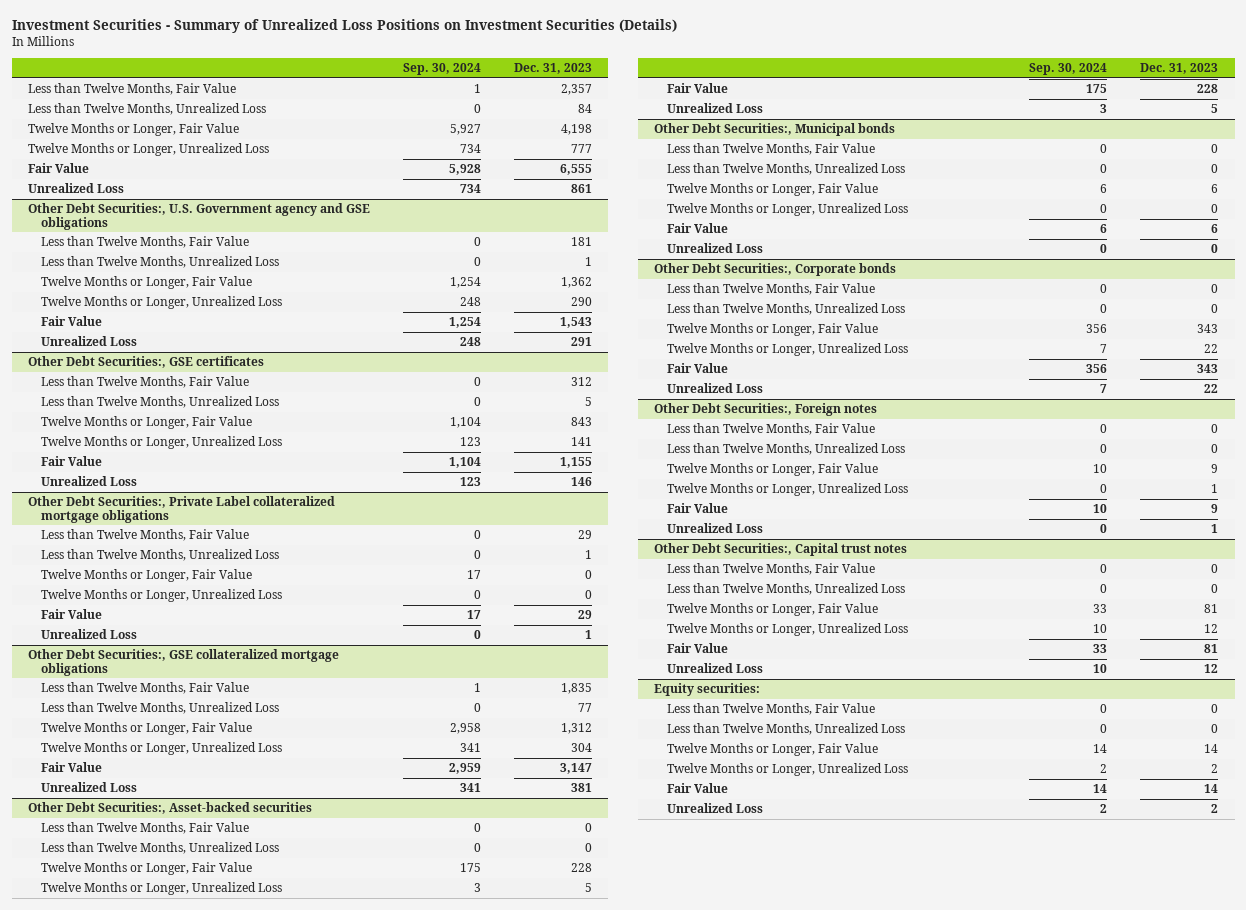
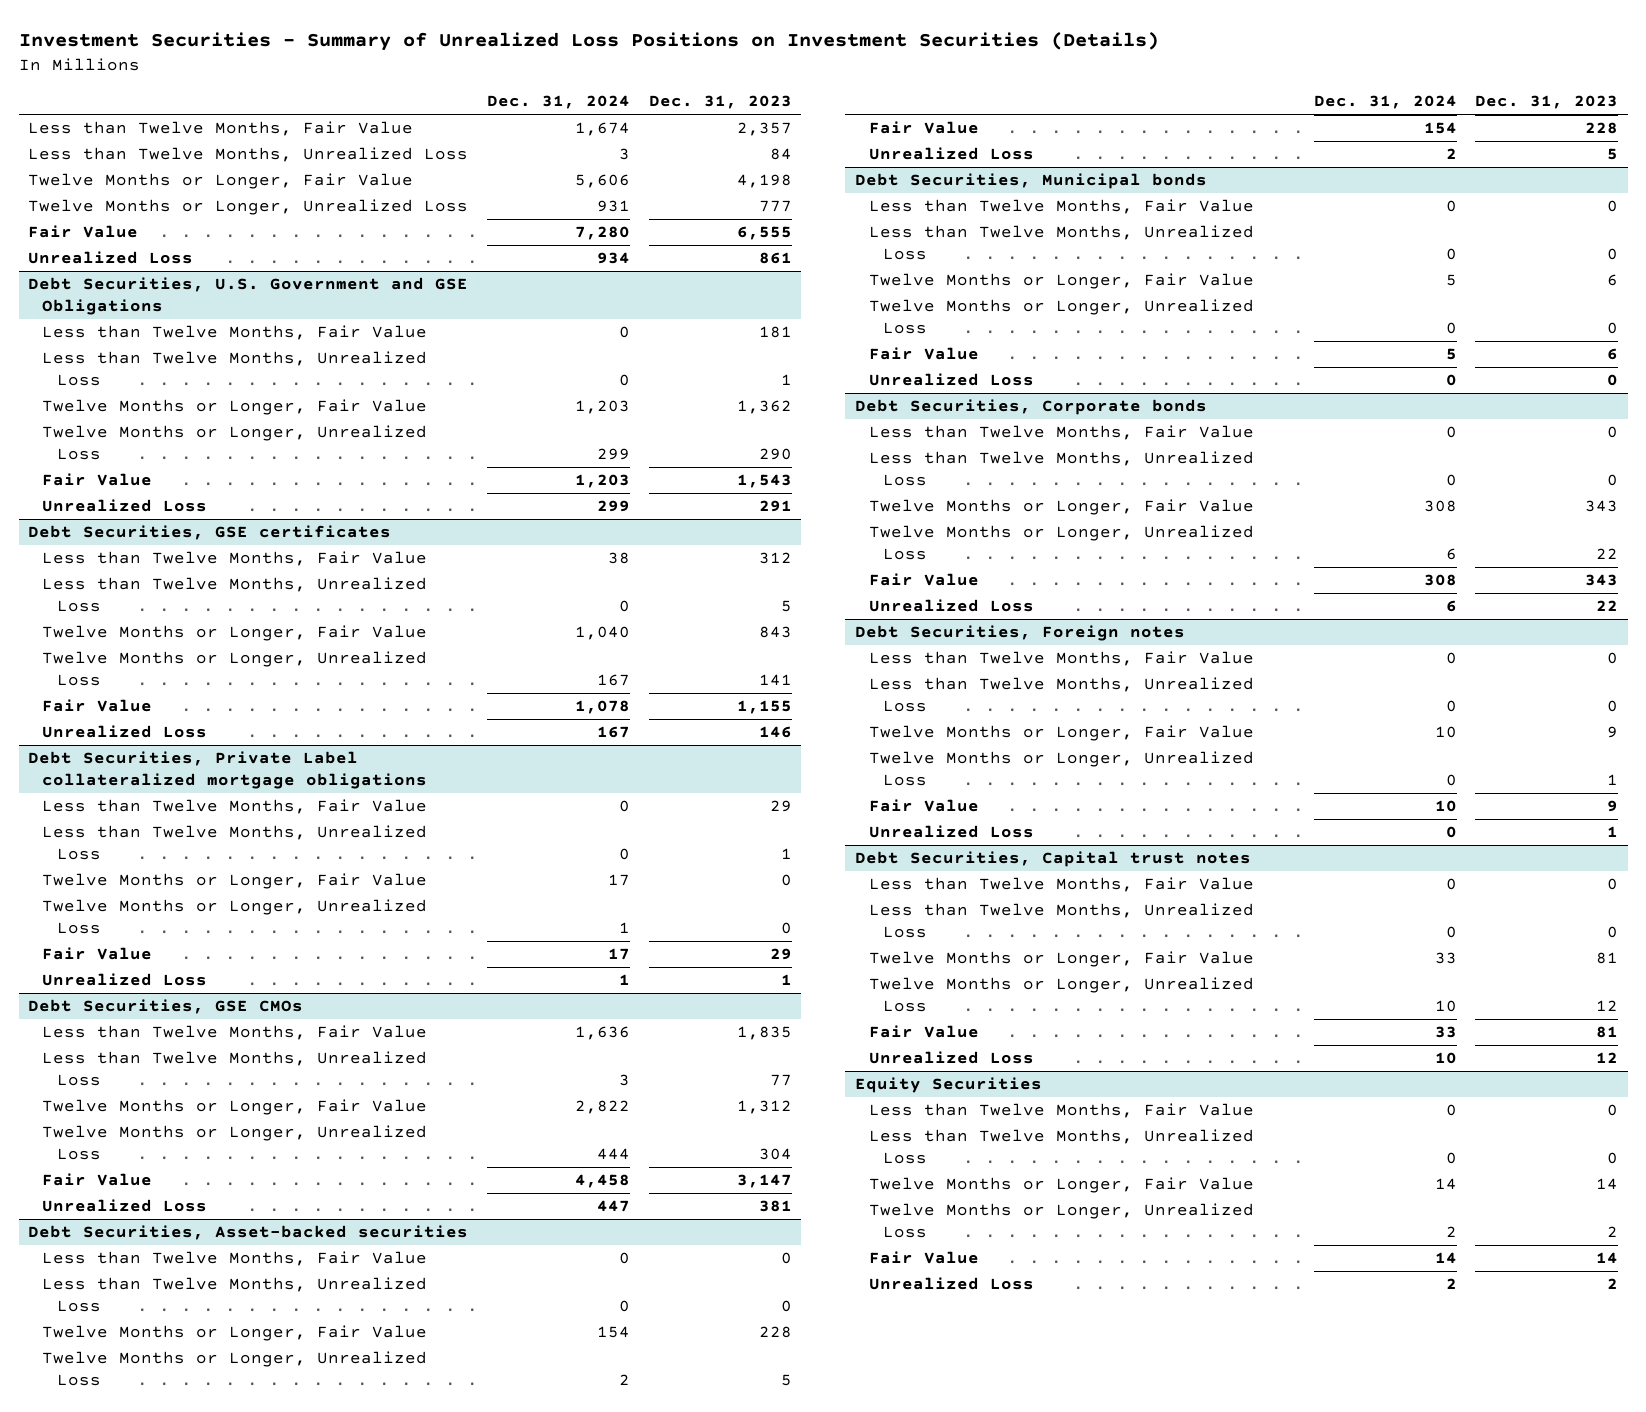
- | Sep. 30, 2024 | Dec. 31, 2023
+ | Dec. 31, 2024 | Dec. 31, 2023
- Other Debt Securities:, U.S. Government agency and GSE obligations
+ Debt Securities, U.S. Government and GSE Obligations
- Other Debt Securities:, GSE certificates
+ Debt Securities, GSE certificates
- Other Debt Securities:, Private Label collateralized mortgage obligations
+ Debt Securities, Private Label collateralized mortgage obligations
- Other Debt Securities:, GSE collateralized mortgage obligations
+ Debt Securities, GSE CMOs
- Other Debt Securities:, Asset-backed securities
+ Debt Securities, Asset-backed securities
- Other Debt Securities:, Municipal bonds
+ Debt Securities, Municipal bonds
- Other Debt Securities:, Corporate bonds
+ Debt Securities, Corporate bonds
- Other Debt Securities:, Foreign notes
+ Debt Securities, Foreign notes
- Other Debt Securities:, Capital trust notes
+ Debt Securities, Capital trust notes
- Equity securities:
+ Equity Securities

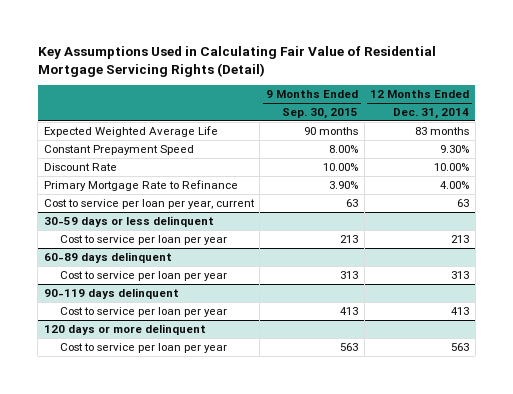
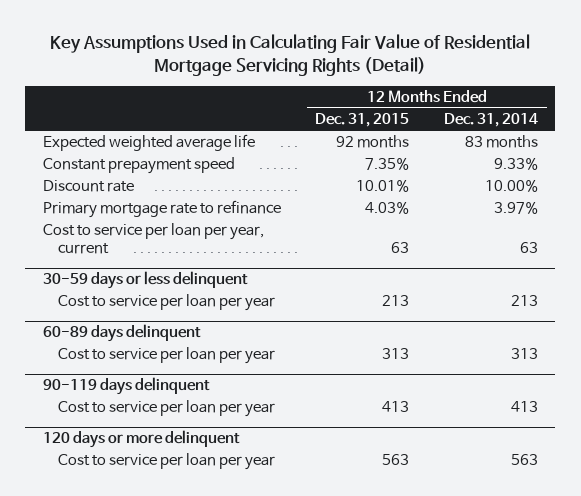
- | 9 Months Ended Sep. 30, 2015 | 12 Months Ended Dec. 31, 2014
+ | 12 Months Ended Dec. 31, 2015 | 12 Months Ended Dec. 31, 2014
- Expected Weighted Average Life | 90 months | 83 months
- Constant Prepayment Speed | 8.00% | 9.30%
- Discount Rate | 10.00% | 10.00%
- Primary Mortgage Rate to Refinance | 3.90% | 4.00%
+ Expected weighted average life | 92 months | 83 months
+ Constant prepayment speed | 7.35% | 9.33%
+ Discount rate | 10.01% | 10.00%
+ Primary mortgage rate to refinance | 4.03% | 3.97%

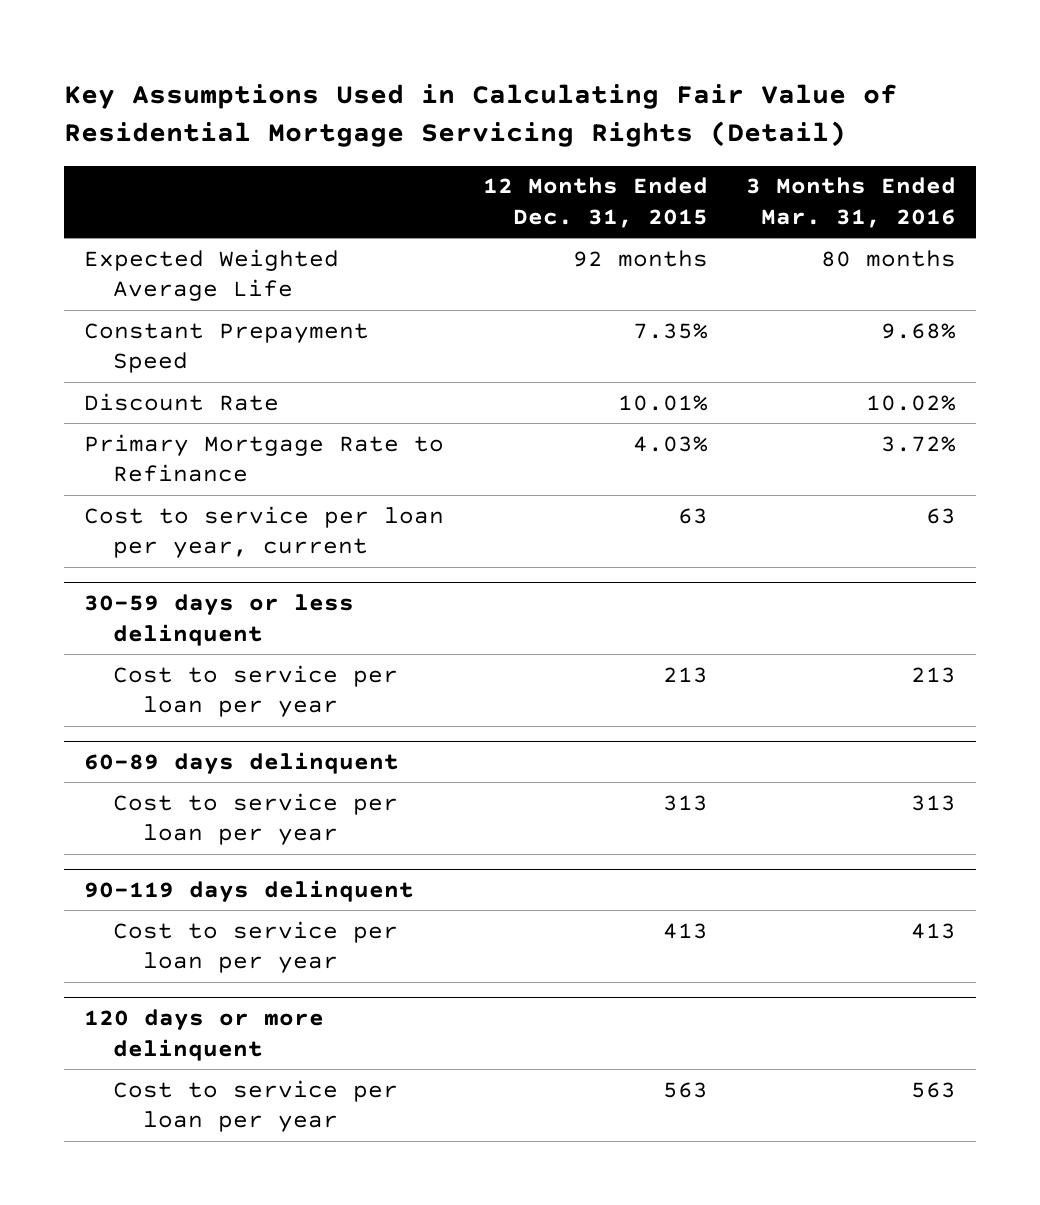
- | 12 Months Ended Dec. 31, 2015 | 12 Months Ended Dec. 31, 2014
+ | 12 Months Ended Dec. 31, 2015 | 3 Months Ended Mar. 31, 2016
- Expected weighted average life | 92 months | 83 months
- Constant prepayment speed | 7.35% | 9.33%
- Discount rate | 10.01% | 10.00%
- Primary mortgage rate to refinance | 4.03% | 3.97%
+ Expected Weighted Average Life | 92 months | 80 months
+ Constant Prepayment Speed | 7.35% | 9.68%
+ Discount Rate | 10.01% | 10.02%
+ Primary Mortgage Rate to Refinance | 4.03% | 3.72%

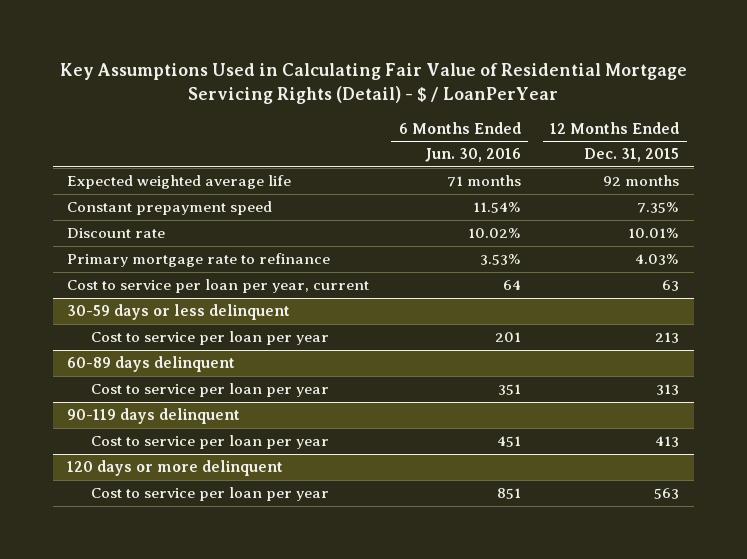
- Key Assumptions Used in Calculating Fair Value of Residential Mortgage Servicing Rights (Detail)
+ Key Assumptions Used in Calculating Fair Value of Residential Mortgage Servicing Rights (Detail) - $ / LoanPerYear
- | 12 Months Ended Dec. 31, 2015 | 3 Months Ended Mar. 31, 2016
+ | 6 Months Ended Jun. 30, 2016 | 12 Months Ended Dec. 31, 2015
- Expected Weighted Average Life | 92 months | 80 months
- Constant Prepayment Speed | 7.35% | 9.68%
- Discount Rate | 10.01% | 10.02%
- Primary Mortgage Rate to Refinance | 4.03% | 3.72%
+ Expected weighted average life | 71 months | 92 months
+ Constant prepayment speed | 11.54% | 7.35%
+ Discount rate | 10.02% | 10.01%
+ Primary mortgage rate to refinance | 3.53% | 4.03%

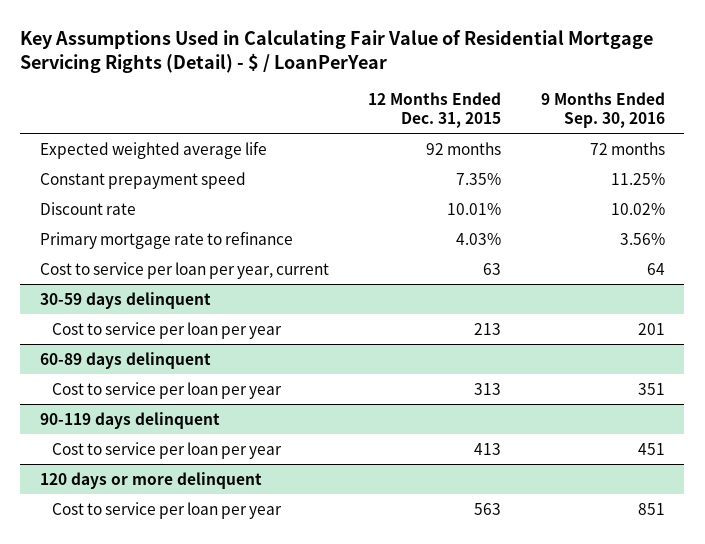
- | 6 Months Ended Jun. 30, 2016 | 12 Months Ended Dec. 31, 2015
+ | 12 Months Ended Dec. 31, 2015 | 9 Months Ended Sep. 30, 2016
- 30-59 days or less delinquent
+ 30-59 days delinquent

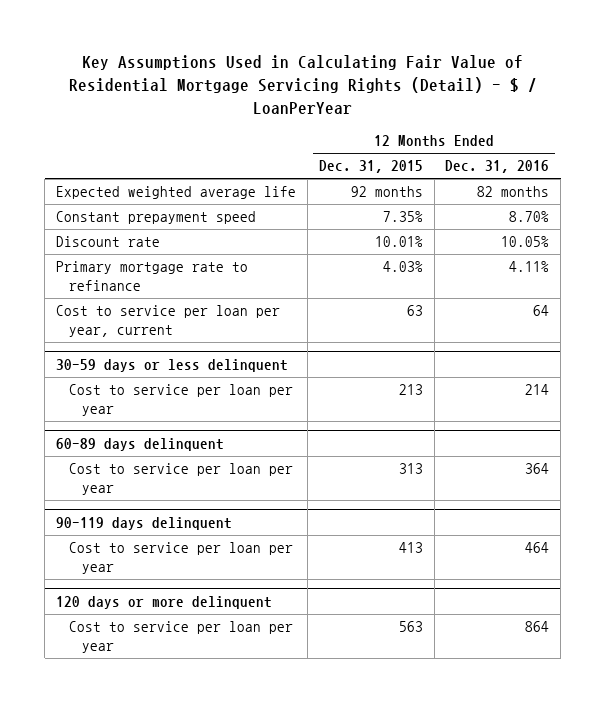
- | 12 Months Ended Dec. 31, 2015 | 9 Months Ended Sep. 30, 2016
+ | 12 Months Ended Dec. 31, 2015 | 12 Months Ended Dec. 31, 2016
- 30-59 days delinquent
+ 30-59 days or less delinquent

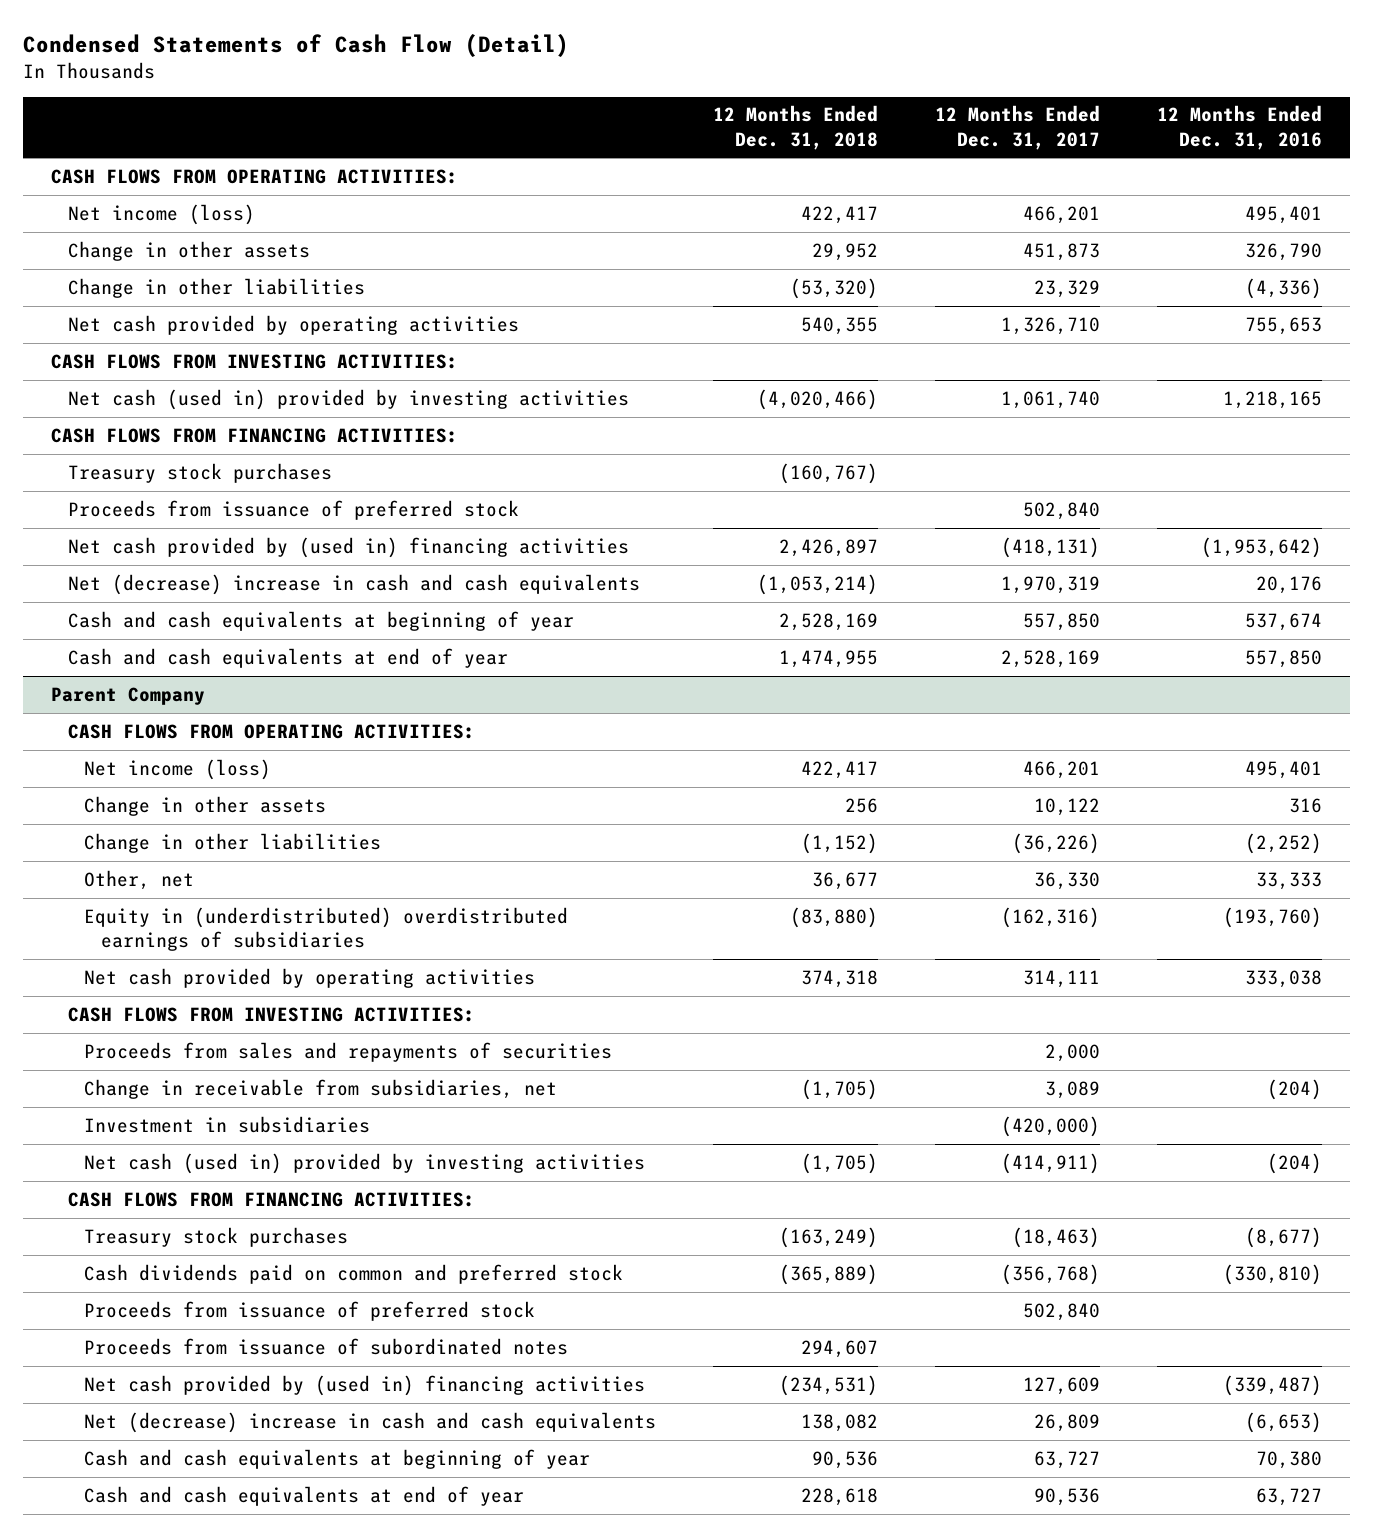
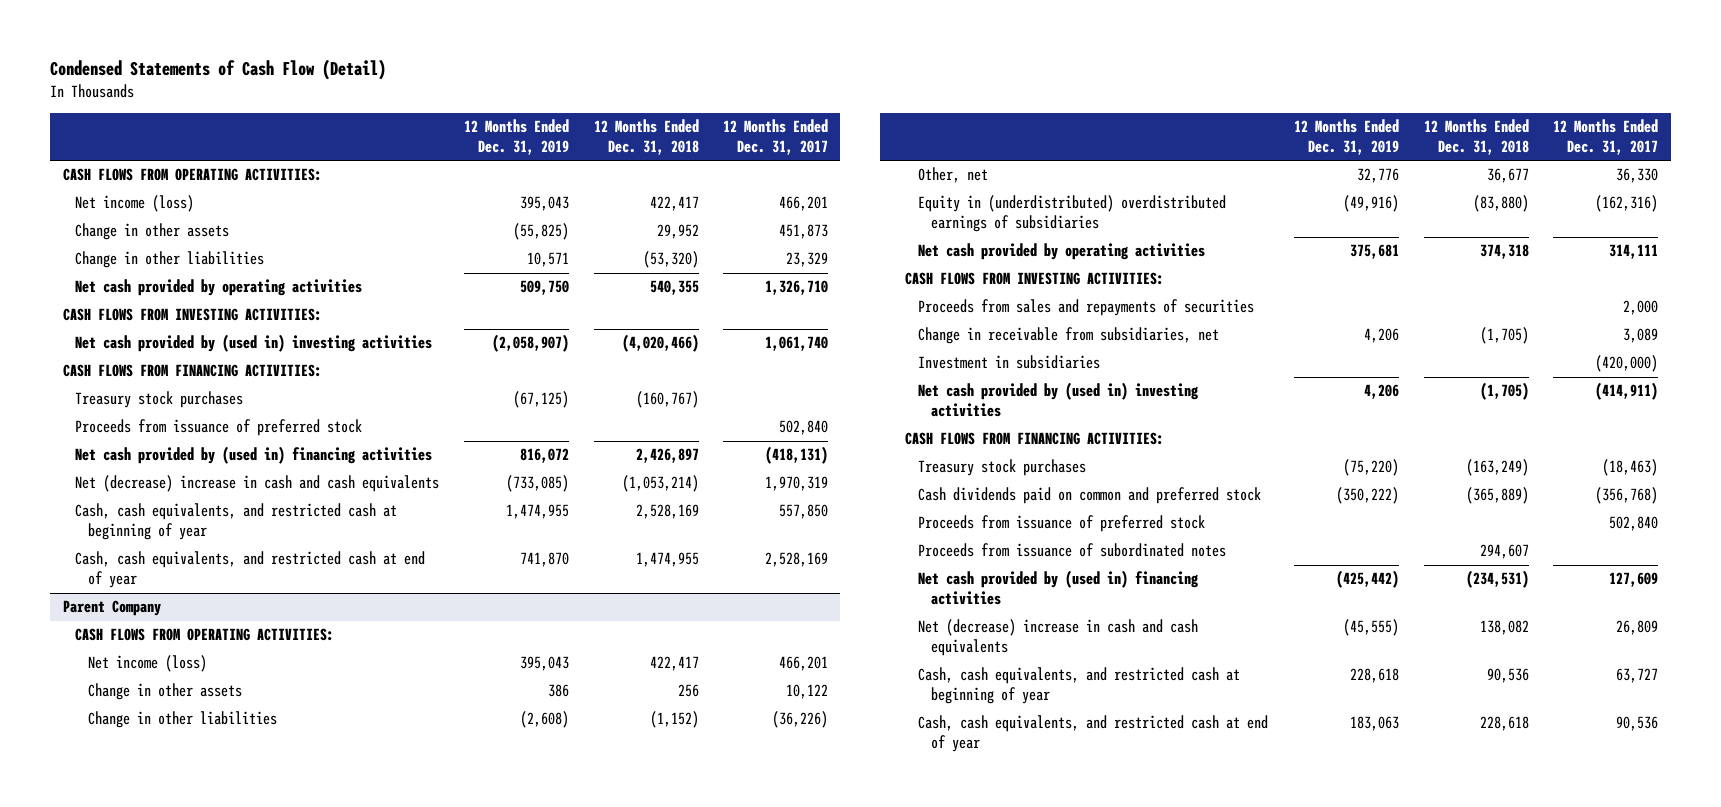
- | 12 Months Ended Dec. 31, 2018 | 12 Months Ended Dec. 31, 2017 | 12 Months Ended Dec. 31, 2016
+ | 12 Months Ended Dec. 31, 2019 | 12 Months Ended Dec. 31, 2018 | 12 Months Ended Dec. 31, 2017
- Net cash (used in) provided by investing activities | (4,020,466) | 1,061,740 | 1,218,165
+ Net cash provided by (used in) investing activities | (2,058,907) | (4,020,466) | 1,061,740
- Cash and cash equivalents at beginning of year | 2,528,169 | 557,850 | 537,674
- Cash and cash equivalents at end of year | 1,474,955 | 2,528,169 | 557,850
+ Cash, cash equivalents, and restricted cash at beginning of year | 1,474,955 | 2,528,169 | 557,850
+ Cash, cash equivalents, and restricted cash at end of year | 741,870 | 1,474,955 | 2,528,169
@ Parent Company
- Net cash (used in) provided by investing activities | (1,705) | (414,911) | (204)
+ Net cash provided by (used in) investing activities | 4,206 | (1,705) | (414,911)
- Cash and cash equivalents at beginning of year | 90,536 | 63,727 | 70,380
- Cash and cash equivalents at end of year | 228,618 | 90,536 | 63,727
+ Cash, cash equivalents, and restricted cash at beginning of year | 228,618 | 90,536 | 63,727
+ Cash, cash equivalents, and restricted cash at end of year | 183,063 | 228,618 | 90,536

